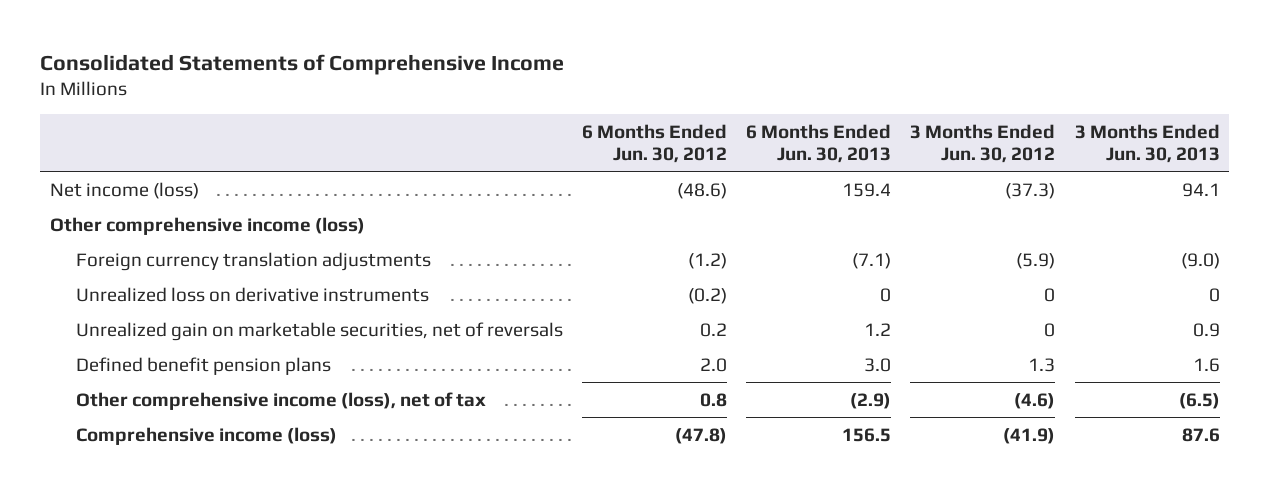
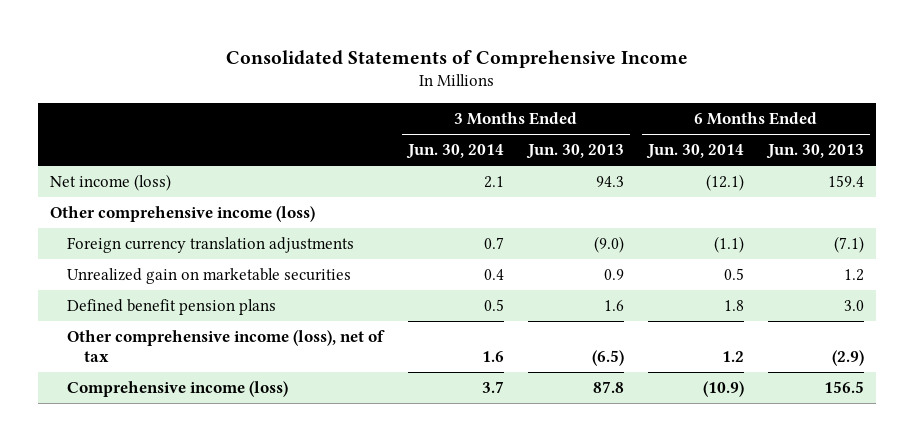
- | 6 Months Ended Jun. 30, 2012 | 6 Months Ended Jun. 30, 2013 | 3 Months Ended Jun. 30, 2012 | 3 Months Ended Jun. 30, 2013
+ | 3 Months Ended Jun. 30, 2014 | 3 Months Ended Jun. 30, 2013 | 6 Months Ended Jun. 30, 2014 | 6 Months Ended Jun. 30, 2013
- Net income (loss) | (48.6) | 159.4 | (37.3) | 94.1
+ Net income (loss) | 2.1 | 94.3 | (12.1) | 159.4
- Unrealized loss on derivative instruments | (0.2) | 0 | 0 | 0
- Unrealized gain on marketable securities, net of reversals | 0.2 | 1.2 | 0 | 0.9
+ Unrealized gain on marketable securities | 0.4 | 0.9 | 0.5 | 1.2
- Comprehensive income (loss) | (47.8) | 156.5 | (41.9) | 87.6
+ Comprehensive income (loss) | 3.7 | 87.8 | (10.9) | 156.5

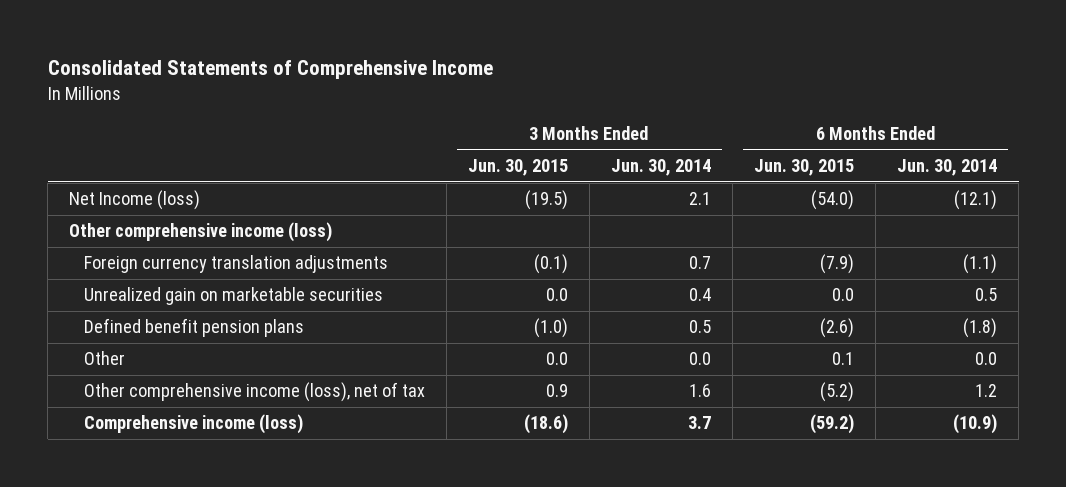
- | 3 Months Ended Jun. 30, 2014 | 3 Months Ended Jun. 30, 2013 | 6 Months Ended Jun. 30, 2014 | 6 Months Ended Jun. 30, 2013
+ | 3 Months Ended Jun. 30, 2015 | 3 Months Ended Jun. 30, 2014 | 6 Months Ended Jun. 30, 2015 | 6 Months Ended Jun. 30, 2014
- Net income (loss) | 2.1 | 94.3 | (12.1) | 159.4
+ Net Income (loss) | (19.5) | 2.1 | (54.0) | (12.1)
- Defined benefit pension plans | 0.5 | 1.6 | 1.8 | 3.0
+ Defined benefit pension plans | (1.0) | 0.5 | (2.6) | (1.8)
+ Other | 0.0 | 0.0 | 0.1 | 0.0

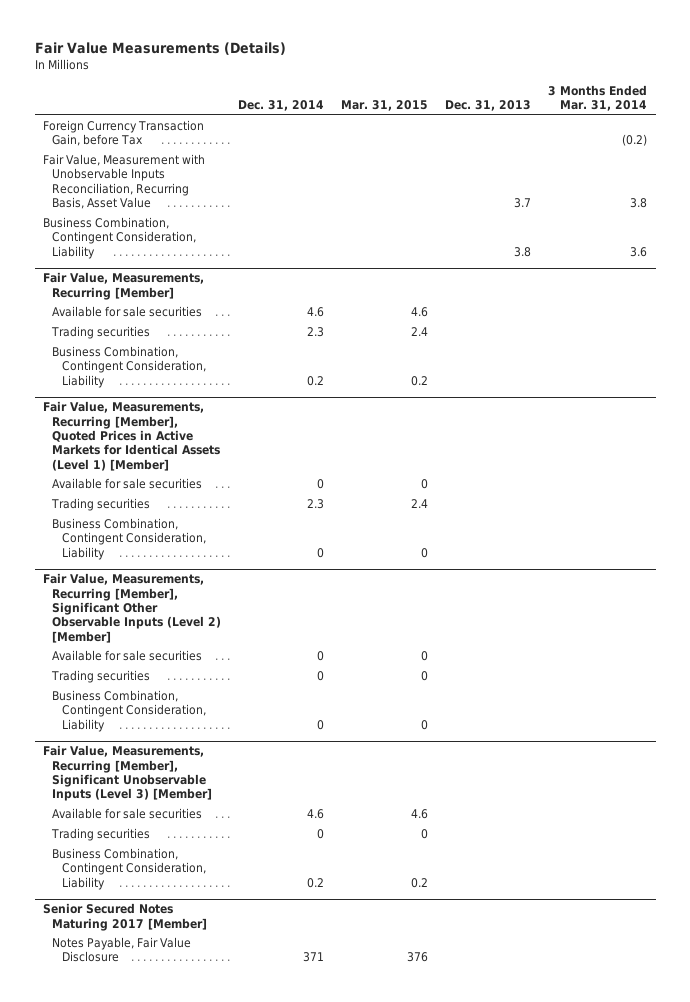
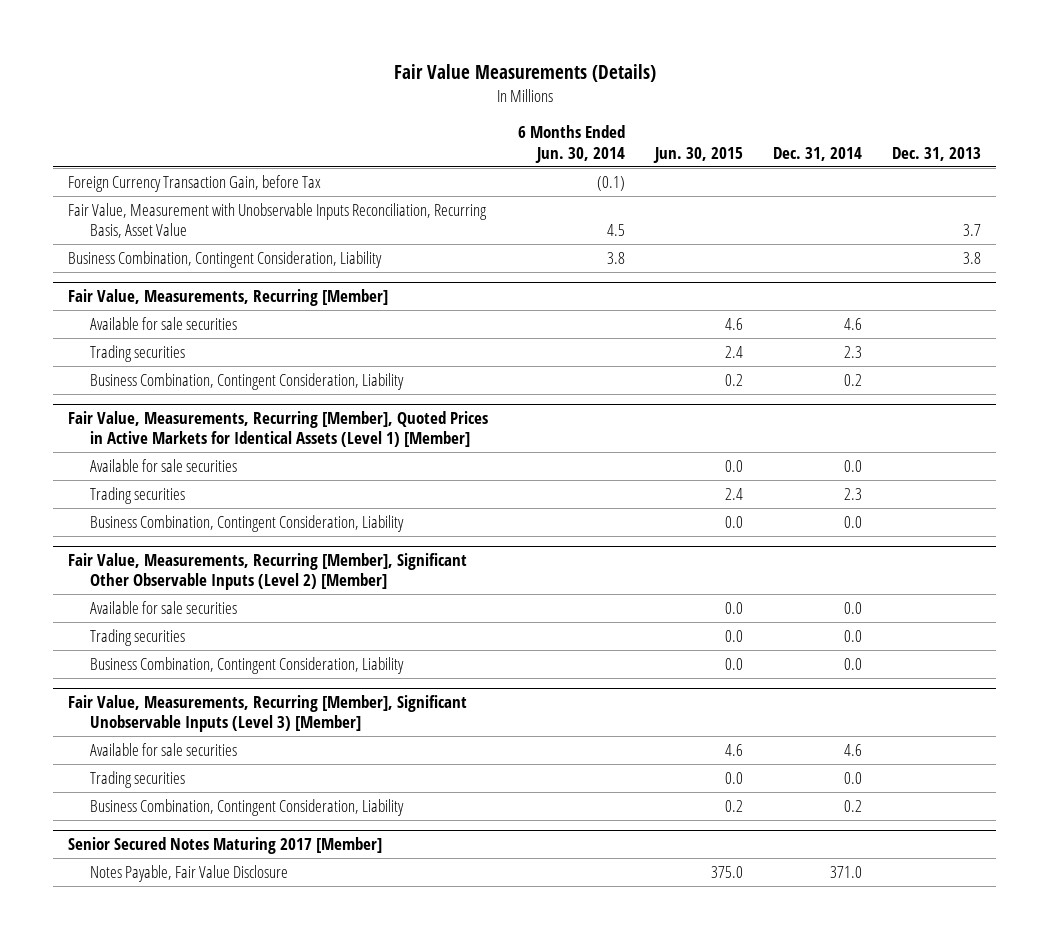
- | Dec. 31, 2014 | Mar. 31, 2015 | Dec. 31, 2013 | 3 Months Ended Mar. 31, 2014
+ | 6 Months Ended Jun. 30, 2014 | Jun. 30, 2015 | Dec. 31, 2014 | Dec. 31, 2013
@ Fair Value, Measurements, Recurring [Member], Quoted Prices in Active Markets for Identical Assets (Level 1) [Member]
- Available for sale securities | 0 | 0 | |
+ Available for sale securities | | 0.0 | 0.0 |
- Business Combination, Contingent Consideration, Liability | 0 | 0 | |
+ Business Combination, Contingent Consideration, Liability | | 0.0 | 0.0 |
@ Fair Value, Measurements, Recurring [Member], Significant Other Observable Inputs (Level 2) [Member]
- Available for sale securities | 0 | 0 | |
- Trading securities | 0 | 0 | |
- Business Combination, Contingent Consideration, Liability | 0 | 0 | |
+ Available for sale securities | | 0.0 | 0.0 |
+ Trading securities | | 0.0 | 0.0 |
+ Business Combination, Contingent Consideration, Liability | | 0.0 | 0.0 |
@ Fair Value, Measurements, Recurring [Member], Significant Unobservable Inputs (Level 3) [Member]
- Trading securities | 0 | 0 | |
+ Trading securities | | 0.0 | 0.0 |
@ Senior Secured Notes Maturing 2017 [Member]
- Notes Payable, Fair Value Disclosure | 371 | 376 | |
+ Notes Payable, Fair Value Disclosure | | 375.0 | 371.0 |

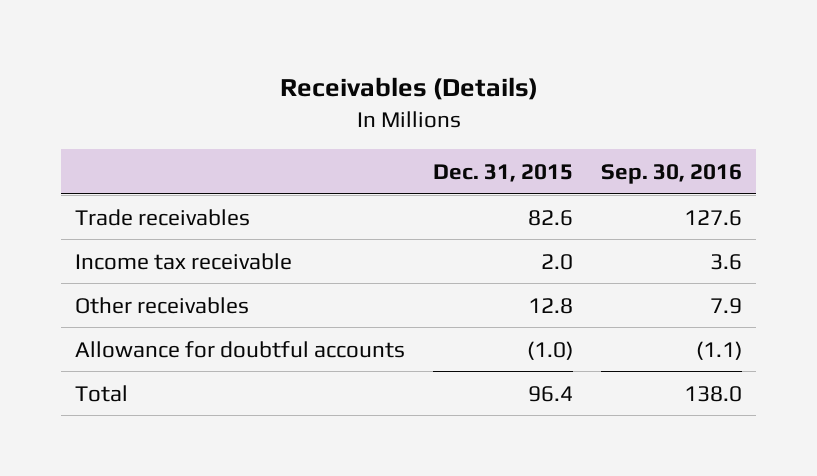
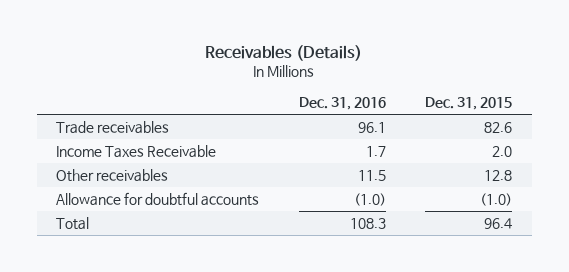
- | Dec. 31, 2015 | Sep. 30, 2016
+ | Dec. 31, 2016 | Dec. 31, 2015
- Income tax receivable | 2.0 | 3.6
+ Income Taxes Receivable | 1.7 | 2.0

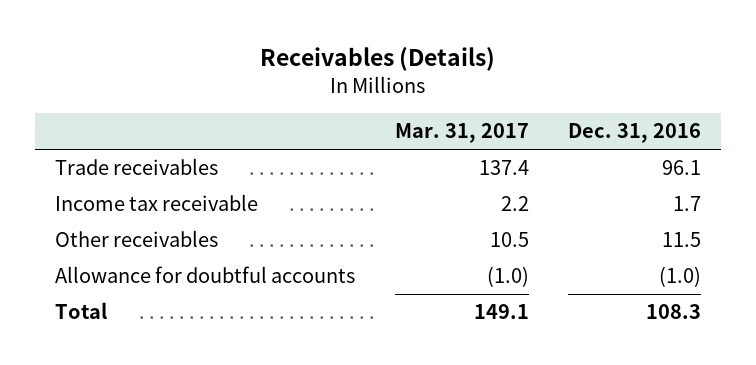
- | Dec. 31, 2016 | Dec. 31, 2015
+ | Mar. 31, 2017 | Dec. 31, 2016
- Income Taxes Receivable | 1.7 | 2.0
+ Income tax receivable | 2.2 | 1.7

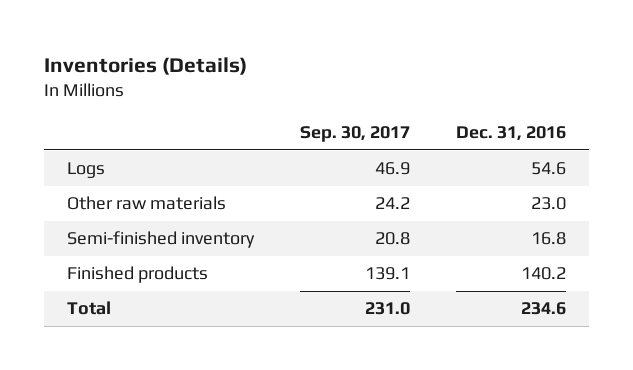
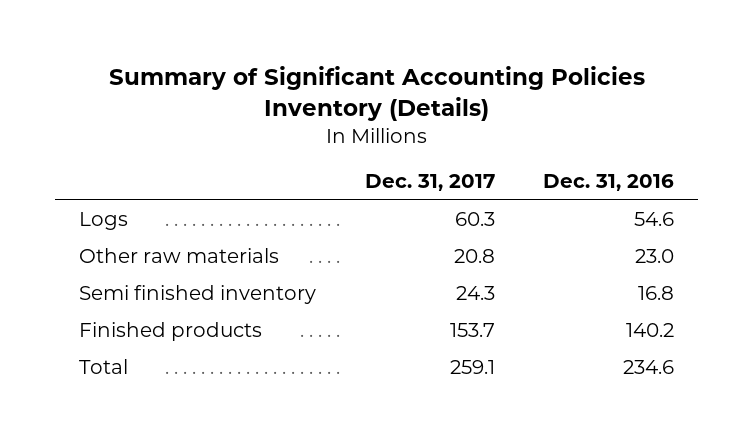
- Inventories (Details)
+ Summary of Significant Accounting Policies Inventory (Details)
- | Sep. 30, 2017 | Dec. 31, 2016
+ | Dec. 31, 2017 | Dec. 31, 2016
- Semi-finished inventory | 20.8 | 16.8
+ Semi finished inventory | 24.3 | 16.8

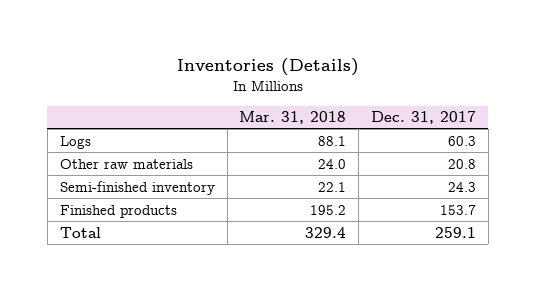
- Summary of Significant Accounting Policies Inventory (Details)
+ Inventories (Details)
- | Dec. 31, 2017 | Dec. 31, 2016
+ | Mar. 31, 2018 | Dec. 31, 2017
- Semi finished inventory | 24.3 | 16.8
+ Semi-finished inventory | 22.1 | 24.3

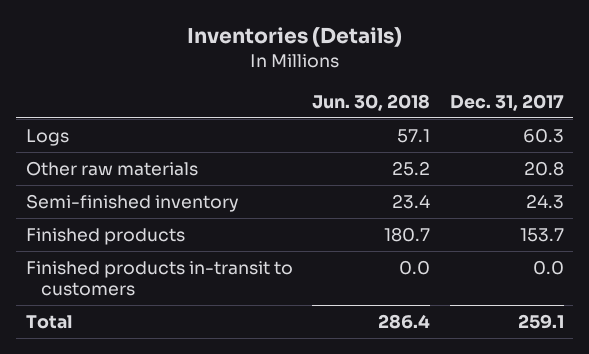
- | Mar. 31, 2018 | Dec. 31, 2017
+ | Jun. 30, 2018 | Dec. 31, 2017
+ Finished products in-transit to customers | 0.0 | 0.0

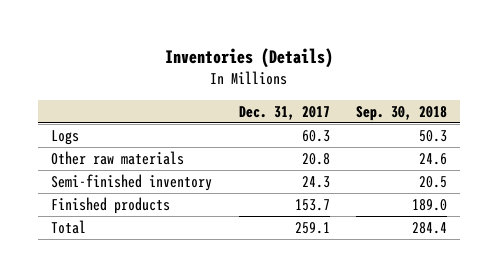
- | Jun. 30, 2018 | Dec. 31, 2017
+ | Dec. 31, 2017 | Sep. 30, 2018
- Finished products in-transit to customers | 0.0 | 0.0

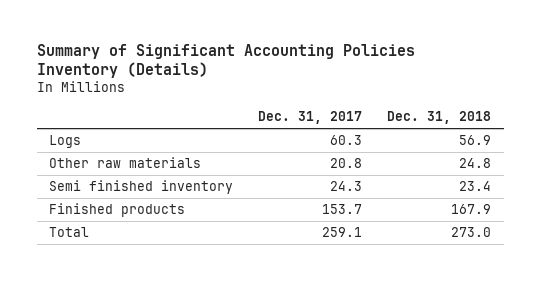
- Inventories (Details)
+ Summary of Significant Accounting Policies Inventory (Details)
- | Dec. 31, 2017 | Sep. 30, 2018
+ | Dec. 31, 2017 | Dec. 31, 2018
- Semi-finished inventory | 24.3 | 20.5
+ Semi finished inventory | 24.3 | 23.4

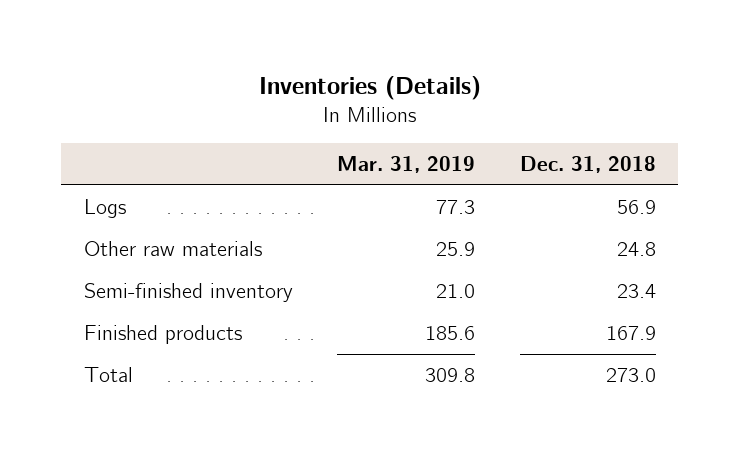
- Summary of Significant Accounting Policies Inventory (Details)
+ Inventories (Details)
- | Dec. 31, 2017 | Dec. 31, 2018
+ | Mar. 31, 2019 | Dec. 31, 2018
- Semi finished inventory | 24.3 | 23.4
+ Semi-finished inventory | 21.0 | 23.4

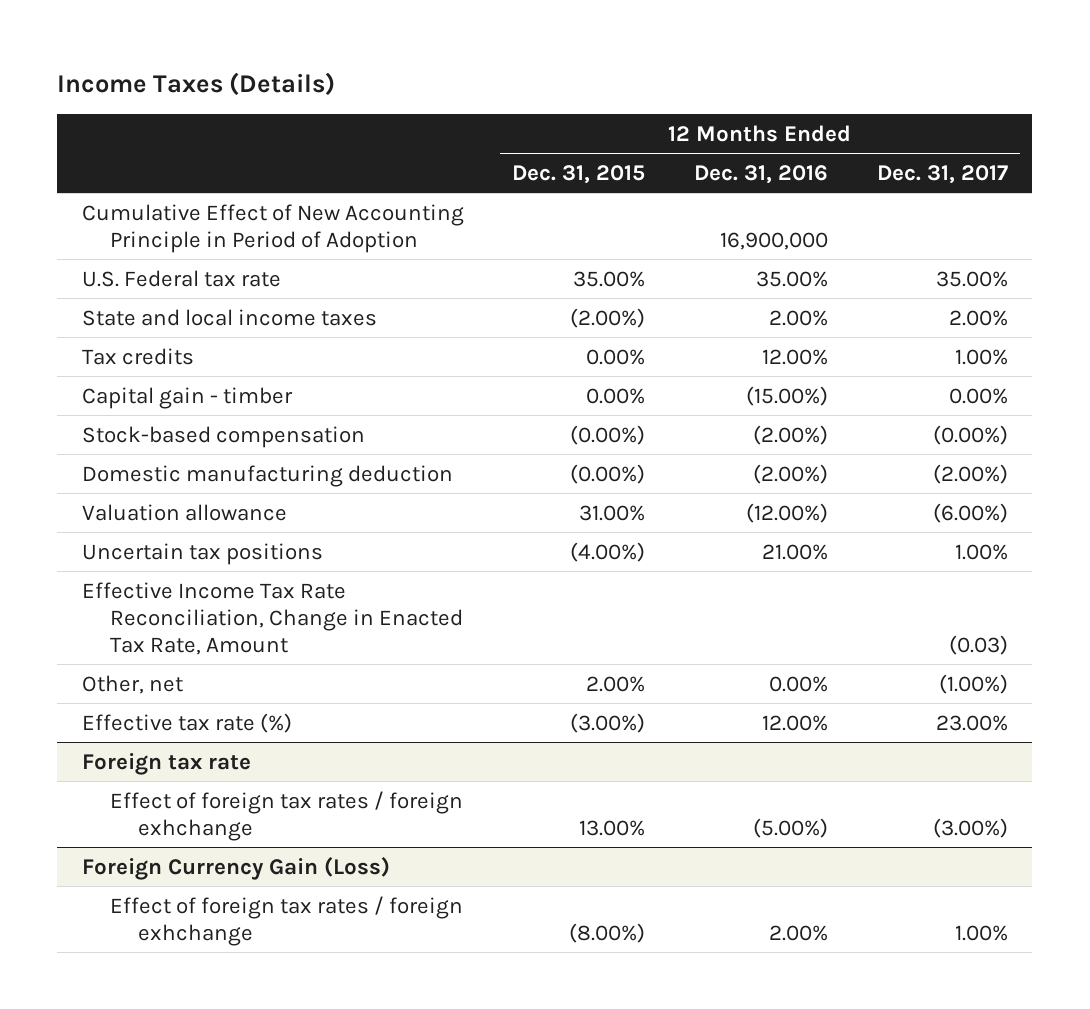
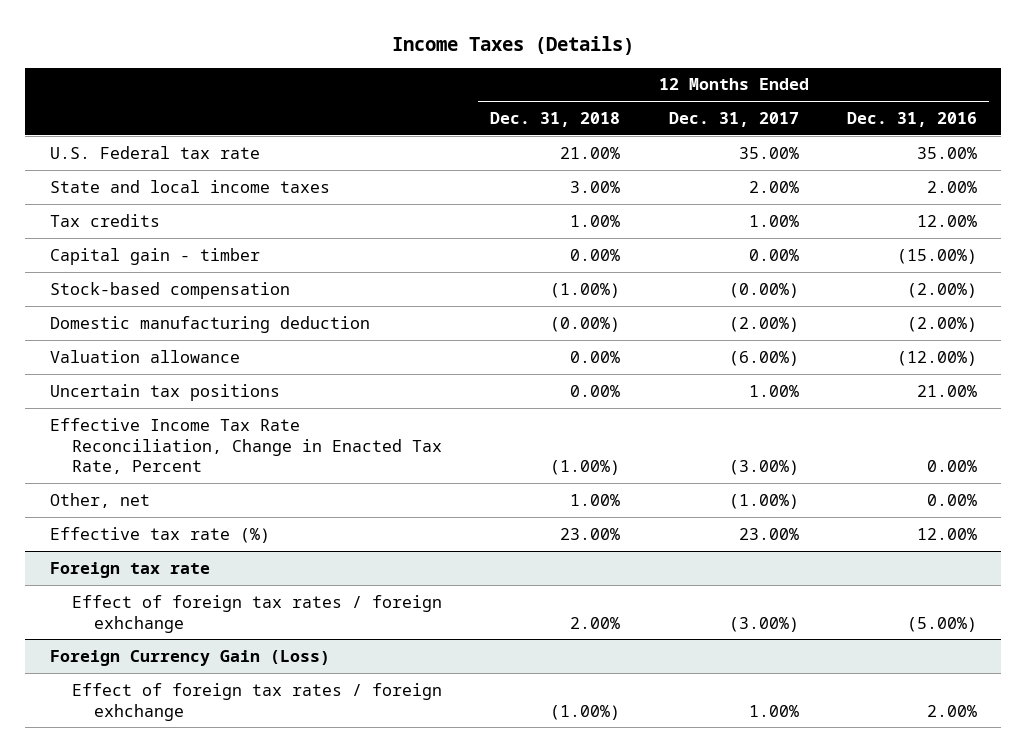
- | 12 Months Ended Dec. 31, 2015 | 12 Months Ended Dec. 31, 2016 | 12 Months Ended Dec. 31, 2017
+ | 12 Months Ended Dec. 31, 2018 | 12 Months Ended Dec. 31, 2017 | 12 Months Ended Dec. 31, 2016
- Cumulative Effect of New Accounting Principle in Period of Adoption | | 16,900,000 |
- Effective Income Tax Rate Reconciliation, Change in Enacted Tax Rate, Amount | | | (0.03)
+ Effective Income Tax Rate Reconciliation, Change in Enacted Tax Rate, Percent | (1.00%) | (3.00%) | 0.00%

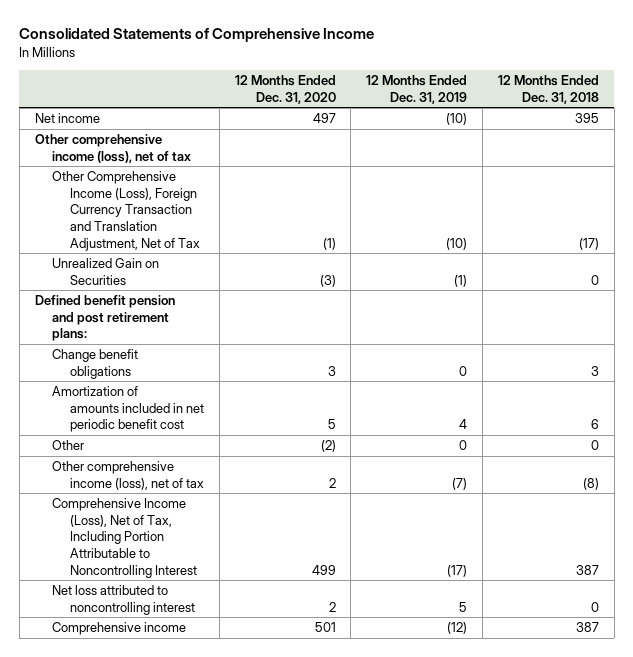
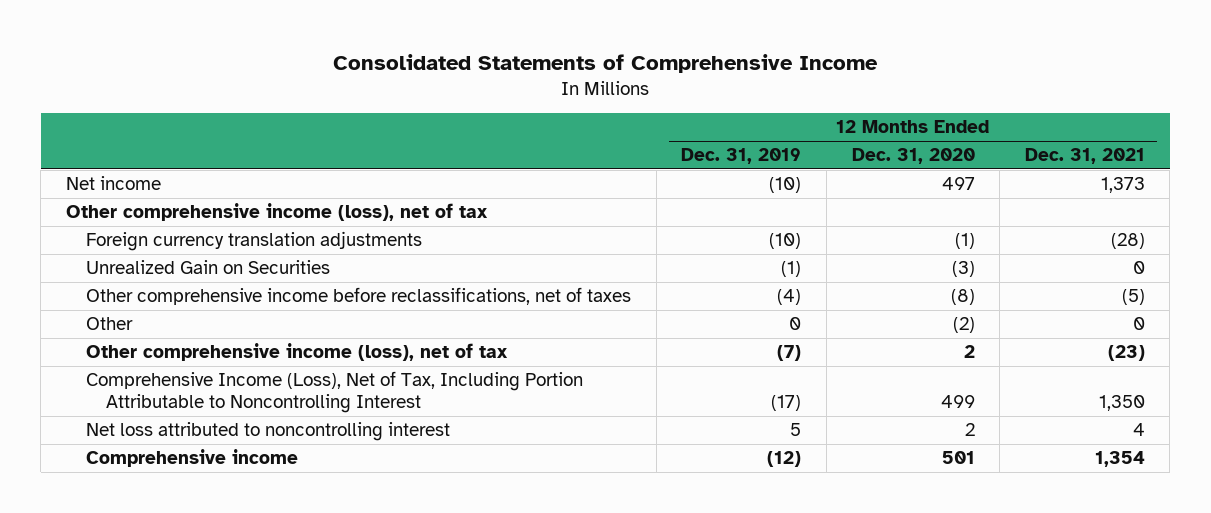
- | 12 Months Ended Dec. 31, 2020 | 12 Months Ended Dec. 31, 2019 | 12 Months Ended Dec. 31, 2018
+ | 12 Months Ended Dec. 31, 2019 | 12 Months Ended Dec. 31, 2020 | 12 Months Ended Dec. 31, 2021
- Other Comprehensive Income (Loss), Foreign Currency Transaction and Translation Adjustment, Net of Tax | (1) | (10) | (17)
+ Foreign currency translation adjustments | (10) | (1) | (28)
- Defined benefit pension and post retirement plans:
- Change benefit obligations | 3 | 0 | 3
- Amortization of amounts included in net periodic benefit cost | 5 | 4 | 6
+ Other comprehensive income before reclassifications, net of taxes | (4) | (8) | (5)

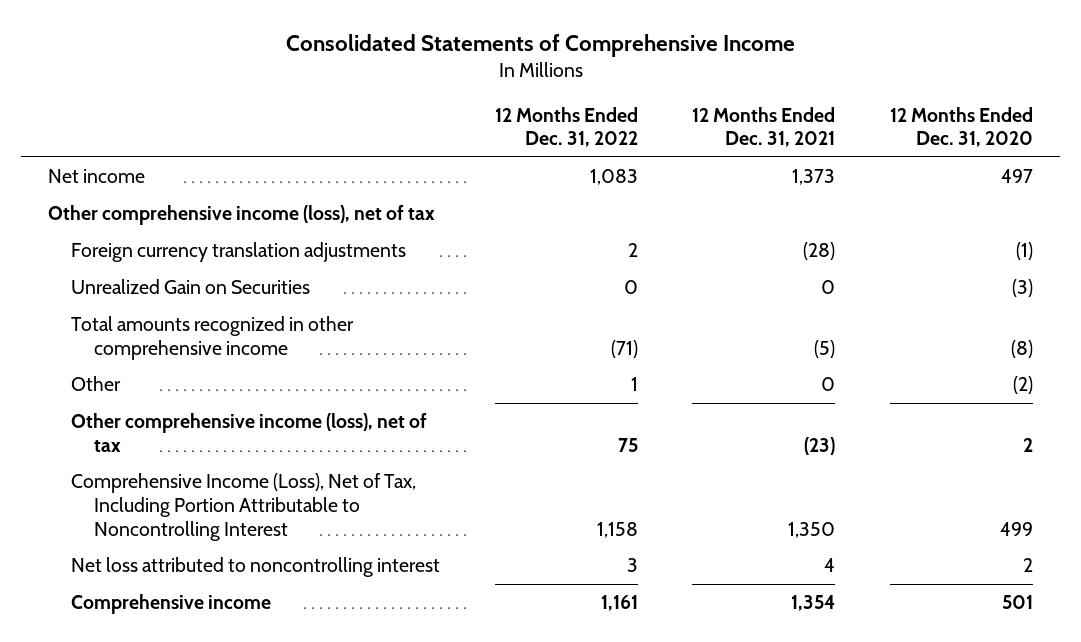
- | 12 Months Ended Dec. 31, 2019 | 12 Months Ended Dec. 31, 2020 | 12 Months Ended Dec. 31, 2021
+ | 12 Months Ended Dec. 31, 2022 | 12 Months Ended Dec. 31, 2021 | 12 Months Ended Dec. 31, 2020
- Other comprehensive income before reclassifications, net of taxes | (4) | (8) | (5)
+ Total amounts recognized in other comprehensive income | (71) | (5) | (8)

